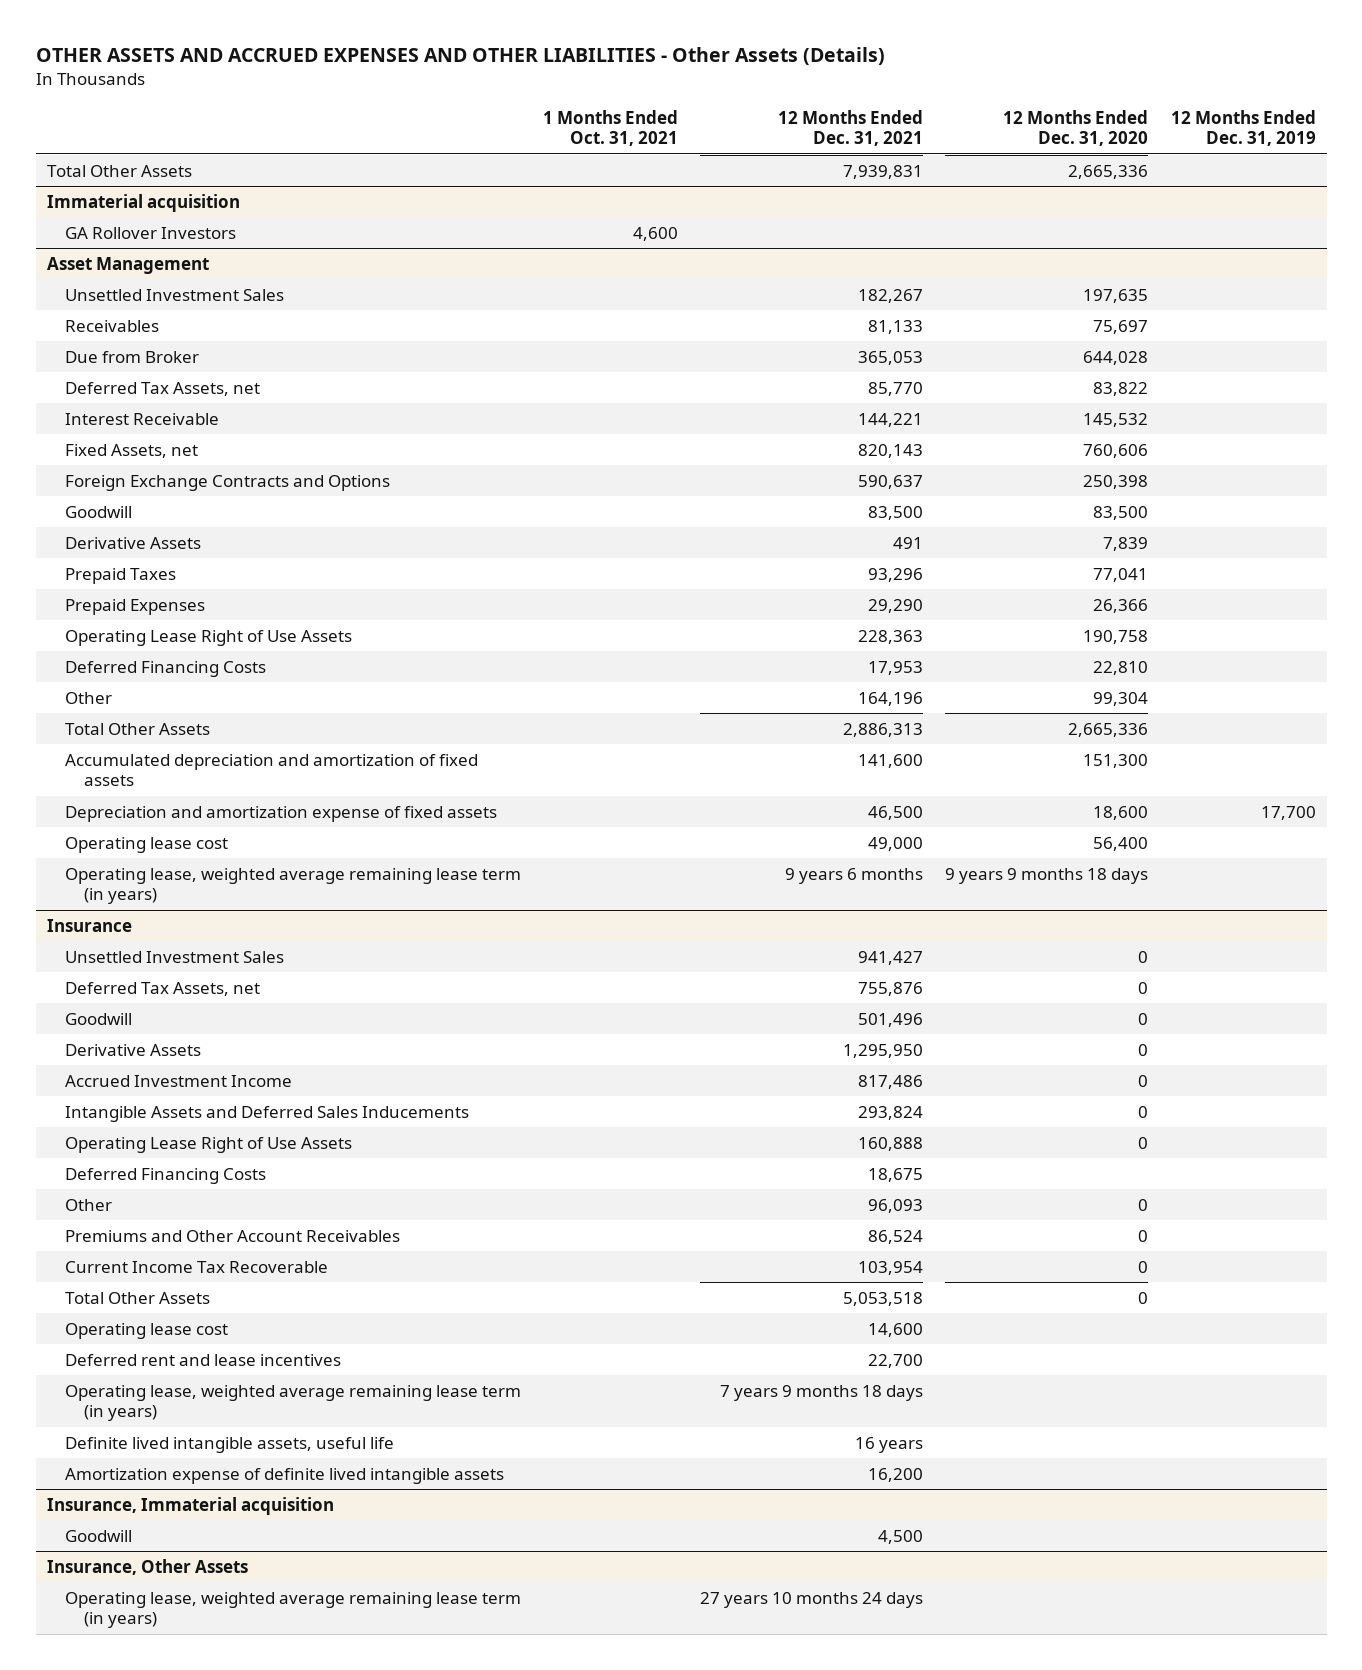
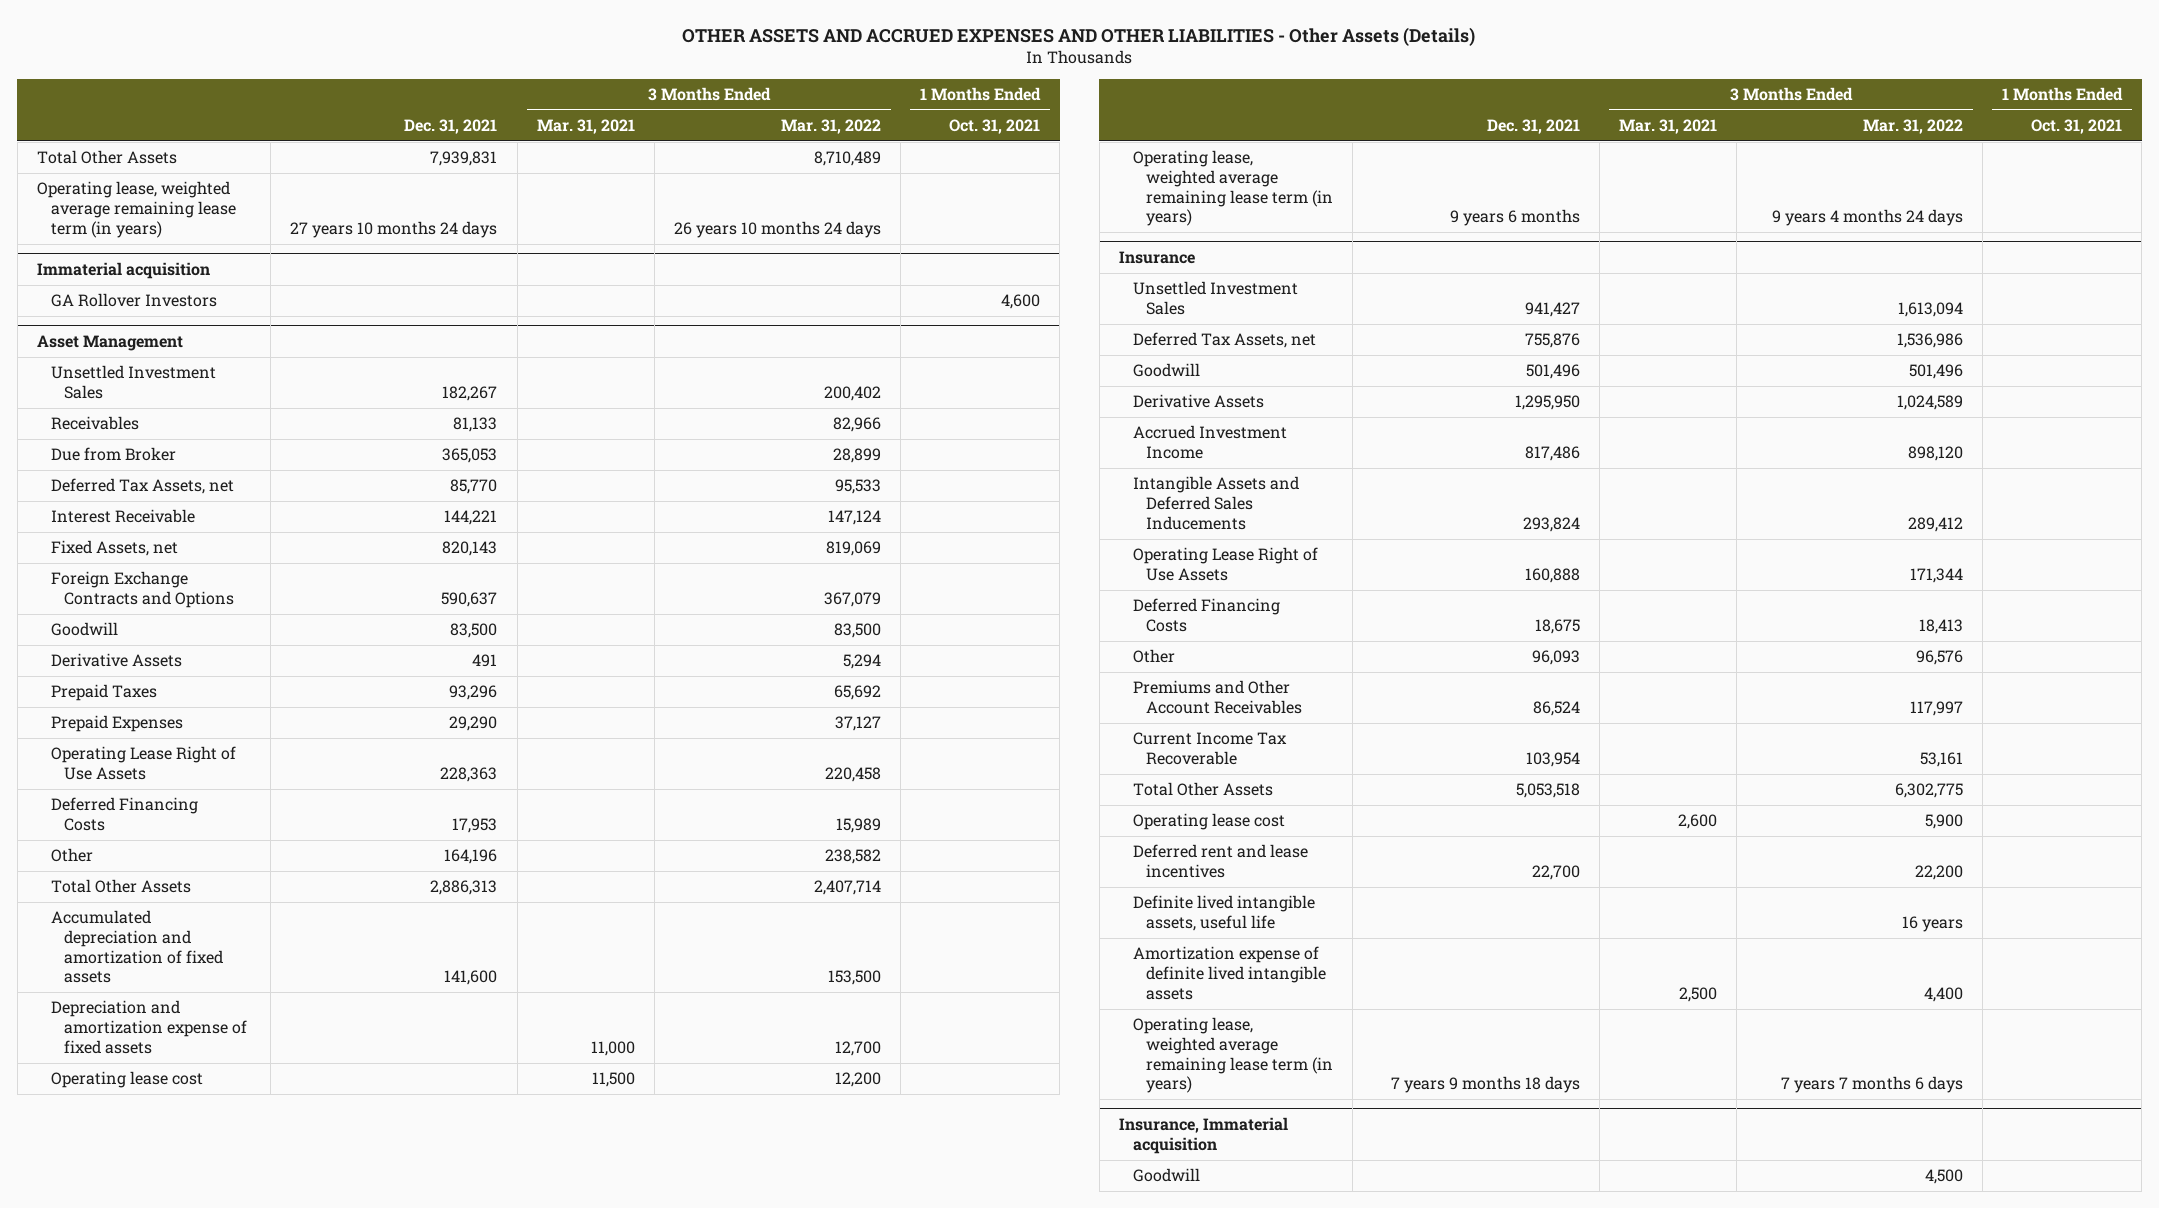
- | 1 Months Ended Oct. 31, 2021 | 12 Months Ended Dec. 31, 2021 | 12 Months Ended Dec. 31, 2020 | 12 Months Ended Dec. 31, 2019
+ | Dec. 31, 2021 | 3 Months Ended Mar. 31, 2021 | 3 Months Ended Mar. 31, 2022 | 1 Months Ended Oct. 31, 2021
+ Operating lease, weighted average remaining lease term (in years) | 27 years 10 months 24 days | | 26 years 10 months 24 days |
@ Insurance
moved down: Operating lease, weighted average remaining lease term (in years) | 7 years 9 months 18 days | | 7 years 7 months 6 days |
- Insurance, Other Assets
- Operating lease, weighted average remaining lease term (in years) | | 27 years 10 months 24 days | |

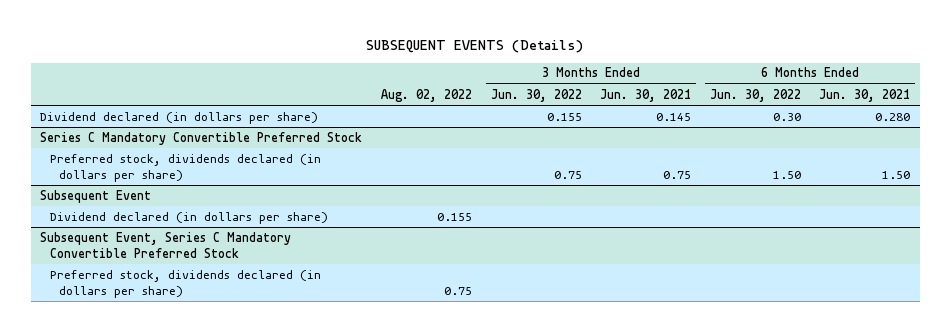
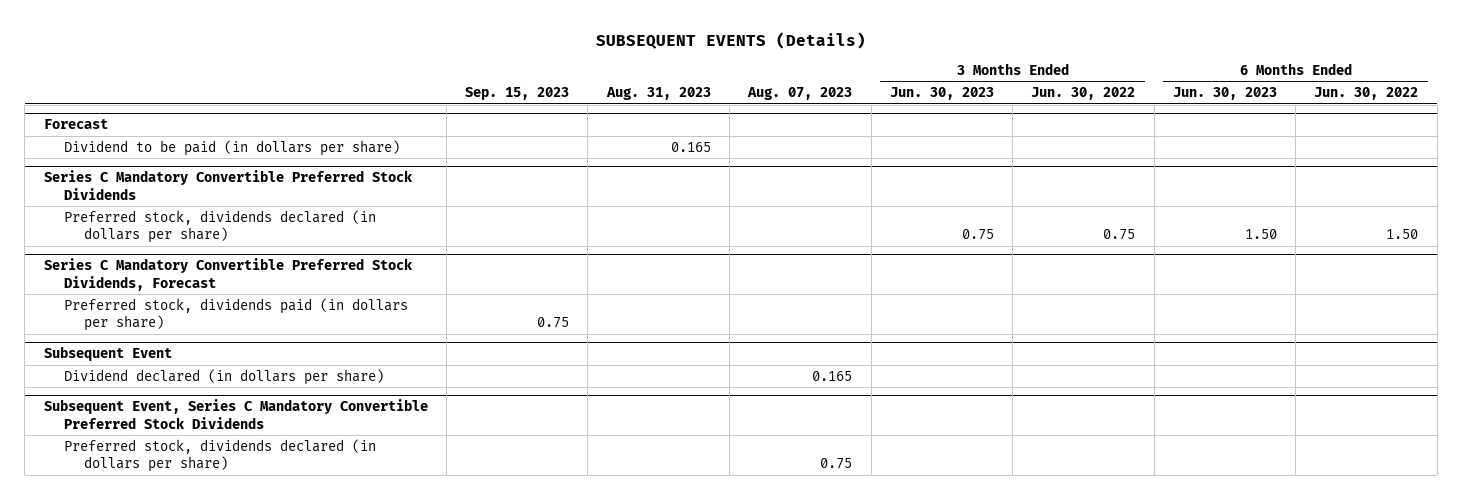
- | Aug. 02, 2022 | 3 Months Ended Jun. 30, 2022 | 3 Months Ended Jun. 30, 2021 | 6 Months Ended Jun. 30, 2022 | 6 Months Ended Jun. 30, 2021
+ | Sep. 15, 2023 | Aug. 31, 2023 | Aug. 07, 2023 | 3 Months Ended Jun. 30, 2023 | 3 Months Ended Jun. 30, 2022 | 6 Months Ended Jun. 30, 2023 | 6 Months Ended Jun. 30, 2022
- Dividend declared (in dollars per share) | | 0.155 | 0.145 | 0.30 | 0.280
- Series C Mandatory Convertible Preferred Stock
+ Forecast
+ Dividend to be paid (in dollars per share) | | 0.165 | | | | |
+ Series C Mandatory Convertible Preferred Stock Dividends
+ Series C Mandatory Convertible Preferred Stock Dividends, Forecast
+ Preferred stock, dividends paid (in dollars per share) | 0.75 | | | | | |
- Subsequent Event, Series C Mandatory Convertible Preferred Stock
+ Subsequent Event, Series C Mandatory Convertible Preferred Stock Dividends

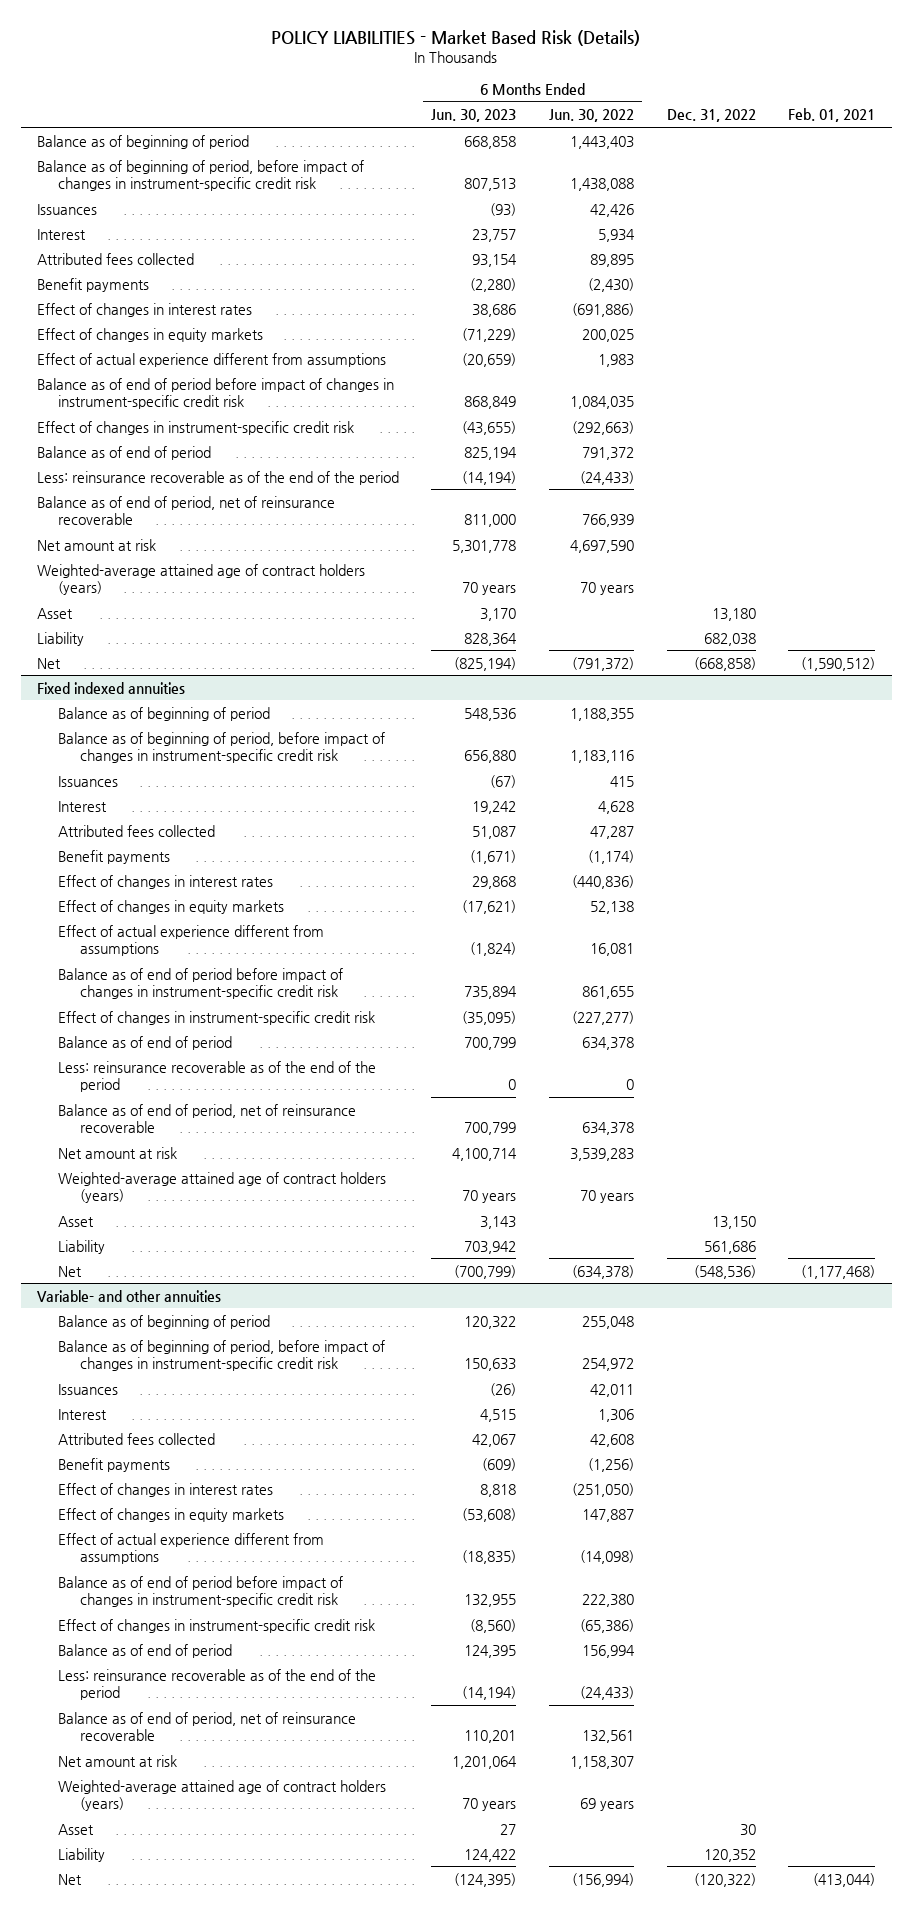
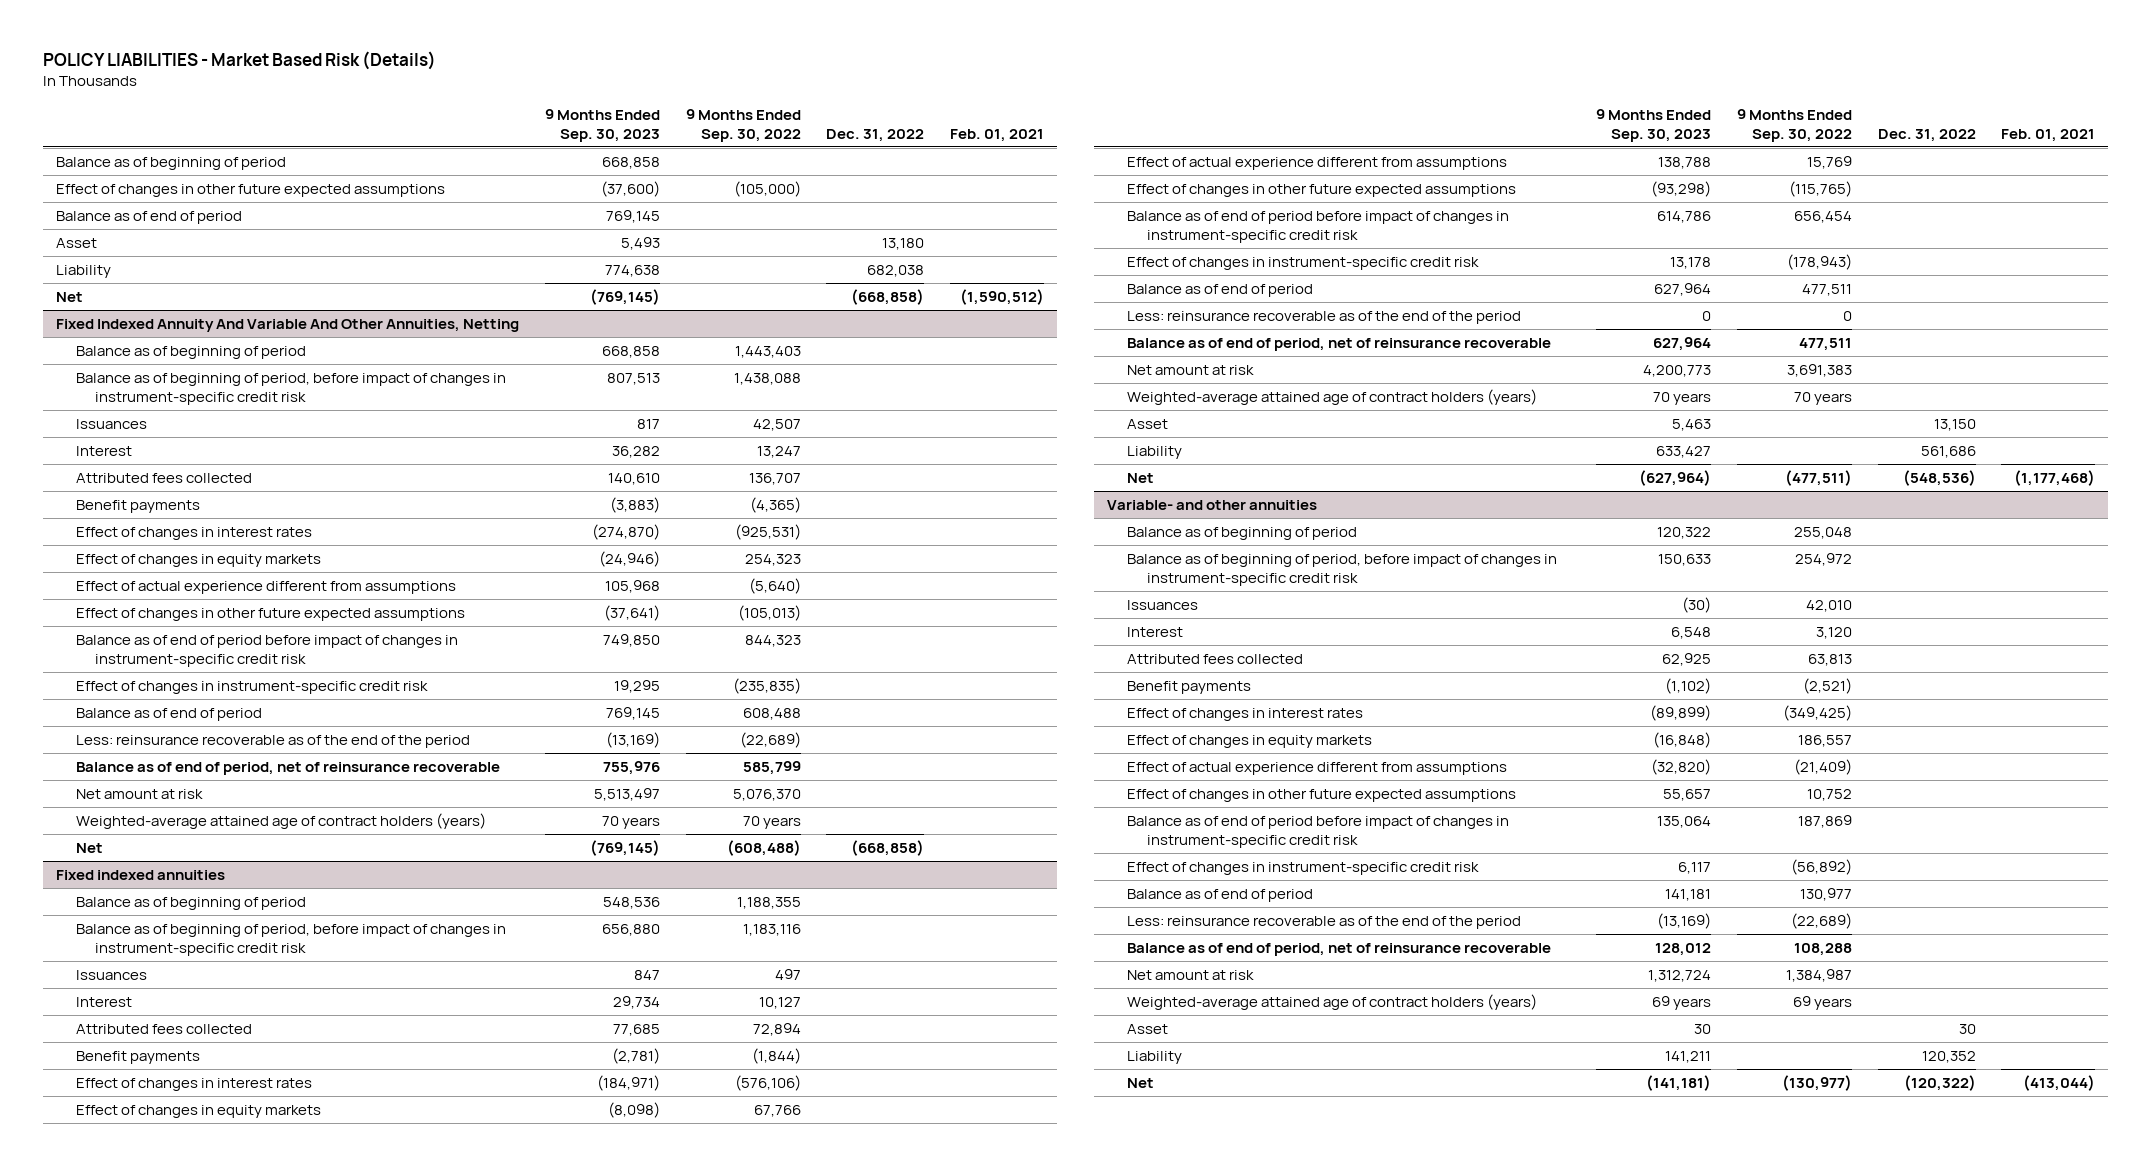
- | 6 Months Ended Jun. 30, 2023 | 6 Months Ended Jun. 30, 2022 | Dec. 31, 2022 | Feb. 01, 2021
+ | 9 Months Ended Sep. 30, 2023 | 9 Months Ended Sep. 30, 2022 | Dec. 31, 2022 | Feb. 01, 2021
- Balance as of beginning of period, before impact of changes in instrument-specific credit risk | 807,513 | 1,438,088 | |
- Issuances | (93) | 42,426 | |
- Interest | 23,757 | 5,934 | |
- Attributed fees collected | 93,154 | 89,895 | |
- Benefit payments | (2,280) | (2,430) | |
- Effect of changes in interest rates | 38,686 | (691,886) | |
- Effect of changes in equity markets | (71,229) | 200,025 | |
- Effect of actual experience different from assumptions | (20,659) | 1,983 | |
- Balance as of end of period before impact of changes in instrument-specific credit risk | 868,849 | 1,084,035 | |
- Effect of changes in instrument-specific credit risk | (43,655) | (292,663) | |
+ Effect of changes in other future expected assumptions | (37,600) | (105,000) | |
- Less: reinsurance recoverable as of the end of the period | (14,194) | (24,433) | |
- Balance as of end of period, net of reinsurance recoverable | 811,000 | 766,939 | |
- Net amount at risk | 5,301,778 | 4,697,590 | |
- Weighted-average attained age of contract holders (years) | 70 years | 70 years | |
+ Fixed Indexed Annuity And Variable And Other Annuities, Netting
+ Balance as of beginning of period | 668,858 | 1,443,403 | |
+ Balance as of beginning of period, before impact of changes in instrument-specific credit risk | 807,513 | 1,438,088 | |
+ Issuances | 817 | 42,507 | |
+ Interest | 36,282 | 13,247 | |
+ Attributed fees collected | 140,610 | 136,707 | |
+ Benefit payments | (3,883) | (4,365) | |
+ Effect of changes in interest rates | (274,870) | (925,531) | |
+ Effect of changes in equity markets | (24,946) | 254,323 | |
+ Effect of actual experience different from assumptions | 105,968 | (5,640) | |
+ Effect of changes in other future expected assumptions | (37,641) | (105,013) | |
+ Balance as of end of period before impact of changes in instrument-specific credit risk | 749,850 | 844,323 | |
+ Effect of changes in instrument-specific credit risk | 19,295 | (235,835) | |
+ Balance as of end of period | 769,145 | 608,488 | |
+ Less: reinsurance recoverable as of the end of the period | (13,169) | (22,689) | |
+ Balance as of end of period, net of reinsurance recoverable | 755,976 | 585,799 | |
+ Net amount at risk | 5,513,497 | 5,076,370 | |
+ Weighted-average attained age of contract holders (years) | 70 years | 70 years | |
+ Net | (769,145) | (608,488) | (668,858) |
@ Fixed indexed annuities
+ Effect of changes in other future expected assumptions | (93,298) | (115,765) | |
@ Variable- and other annuities
+ Effect of changes in other future expected assumptions | 55,657 | 10,752 | |

